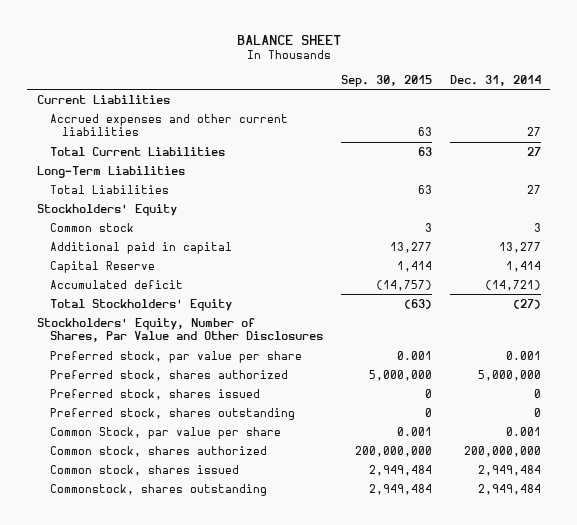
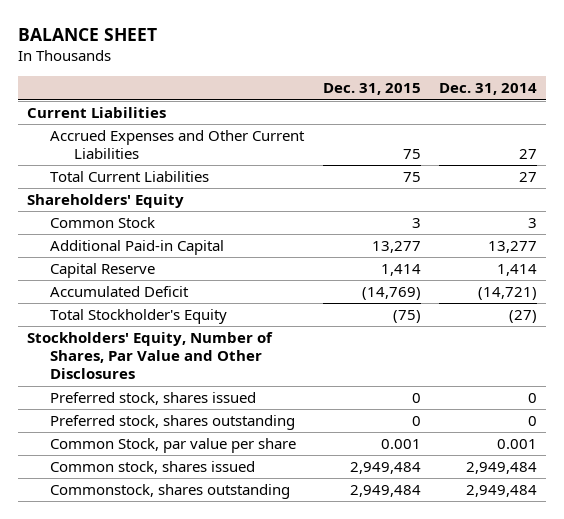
- | Sep. 30, 2015 | Dec. 31, 2014
+ | Dec. 31, 2015 | Dec. 31, 2014
- Accrued expenses and other current liabilities | 63 | 27
+ Accrued Expenses and Other Current Liabilities | 75 | 27
- Long-Term Liabilities
- Total Liabilities | 63 | 27
- Stockholders' Equity
- Common stock | 3 | 3
- Additional paid in capital | 13,277 | 13,277
+ Shareholders' Equity
+ Common Stock | 3 | 3
+ Additional Paid-in Capital | 13,277 | 13,277
- Accumulated deficit | (14,757) | (14,721)
- Total Stockholders' Equity | (63) | (27)
+ Accumulated Deficit | (14,769) | (14,721)
+ Total Stockholder's Equity | (75) | (27)
- Preferred stock, par value per share | 0.001 | 0.001
- Preferred stock, shares authorized | 5,000,000 | 5,000,000
- Common stock, shares authorized | 200,000,000 | 200,000,000

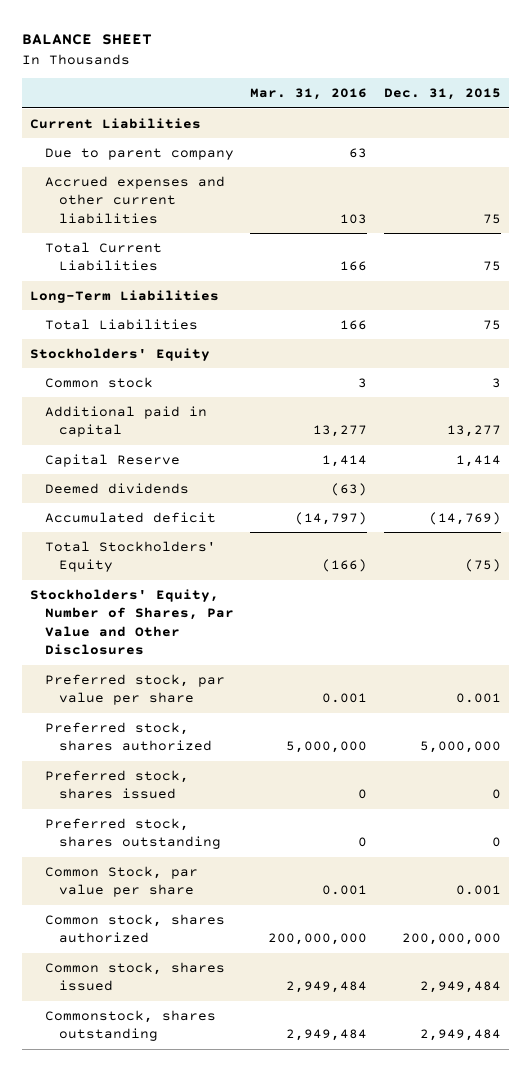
- | Dec. 31, 2015 | Dec. 31, 2014
+ | Mar. 31, 2016 | Dec. 31, 2015
- Accrued Expenses and Other Current Liabilities | 75 | 27
+ Due to parent company | 63 |
+ Accrued expenses and other current liabilities | 103 | 75
- Shareholders' Equity
- Common Stock | 3 | 3
- Additional Paid-in Capital | 13,277 | 13,277
+ Long-Term Liabilities
+ Total Liabilities | 166 | 75
+ Stockholders' Equity
+ Common stock | 3 | 3
+ Additional paid in capital | 13,277 | 13,277
- Accumulated Deficit | (14,769) | (14,721)
- Total Stockholder's Equity | (75) | (27)
+ Deemed dividends | (63) |
+ Accumulated deficit | (14,797) | (14,769)
+ Total Stockholders' Equity | (166) | (75)
+ Preferred stock, par value per share | 0.001 | 0.001
+ Preferred stock, shares authorized | 5,000,000 | 5,000,000
+ Common stock, shares authorized | 200,000,000 | 200,000,000

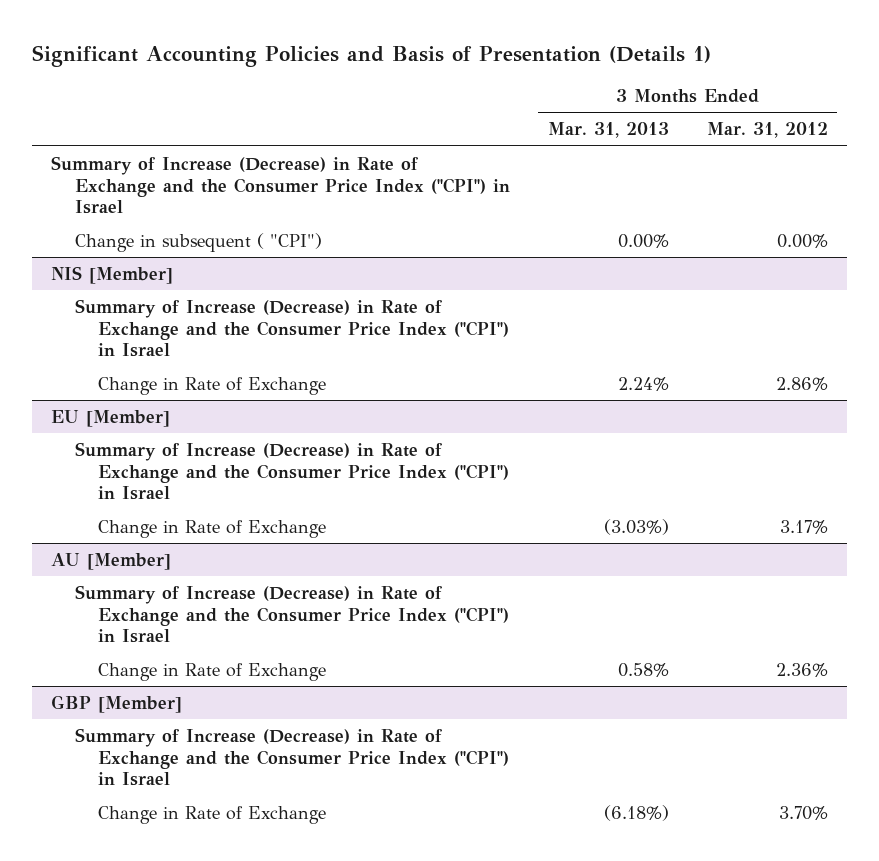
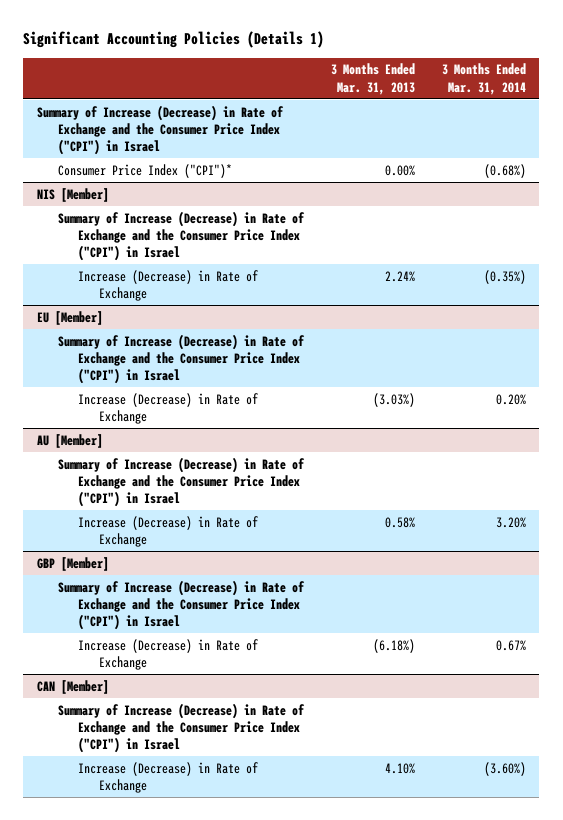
- Significant Accounting Policies and Basis of Presentation (Details 1)
+ Significant Accounting Policies (Details 1)
- | 3 Months Ended Mar. 31, 2013 | 3 Months Ended Mar. 31, 2012
+ | 3 Months Ended Mar. 31, 2013 | 3 Months Ended Mar. 31, 2014
- Change in subsequent ( "CPI") | 0.00% | 0.00%
+ Consumer Price Index ("CPI")* | 0.00% | (0.68%)
@ NIS [Member]
- Change in Rate of Exchange | 2.24% | 2.86%
+ Increase (Decrease) in Rate of Exchange | 2.24% | (0.35%)
@ EU [Member]
- Change in Rate of Exchange | (3.03%) | 3.17%
+ Increase (Decrease) in Rate of Exchange | (3.03%) | 0.20%
@ AU [Member]
- Change in Rate of Exchange | 0.58% | 2.36%
+ Increase (Decrease) in Rate of Exchange | 0.58% | 3.20%
@ GBP [Member]
- Change in Rate of Exchange | (6.18%) | 3.70%
+ Increase (Decrease) in Rate of Exchange | (6.18%) | 0.67%
+ CAN [Member]
+ Summary of Increase (Decrease) in Rate of Exchange and the Consumer Price Index ("CPI") in Israel
+ Increase (Decrease) in Rate of Exchange | 4.10% | (3.60%)

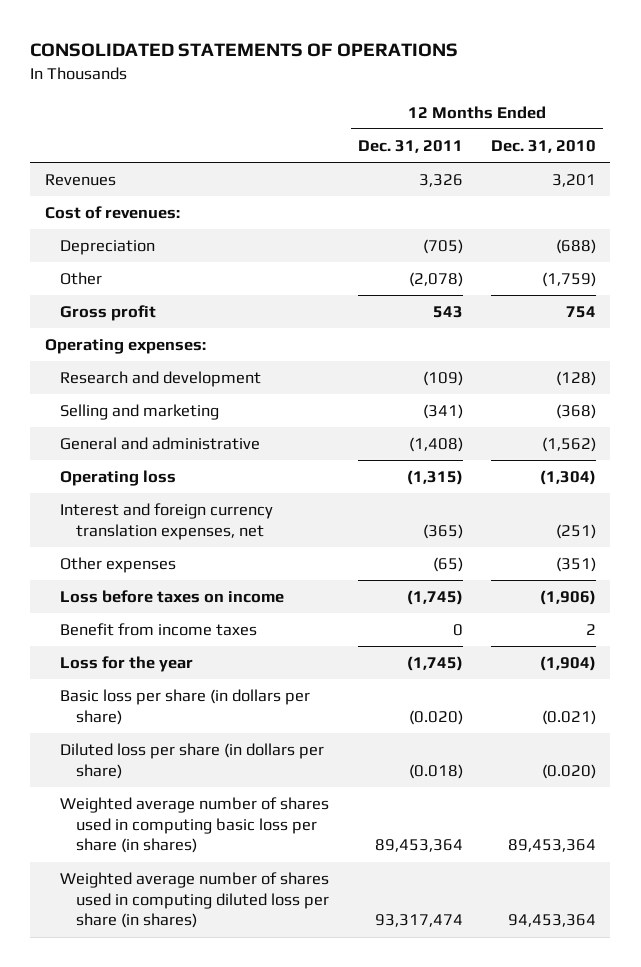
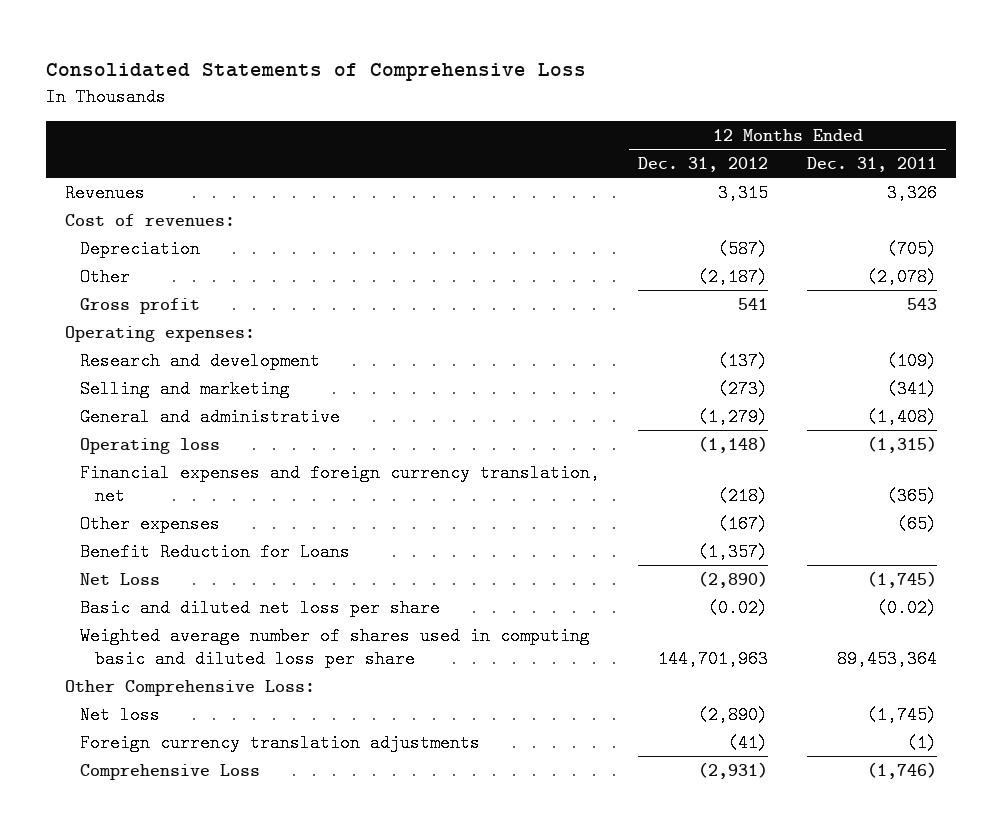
- CONSOLIDATED STATEMENTS OF OPERATIONS
+ Consolidated Statements of Comprehensive Loss
- | 12 Months Ended Dec. 31, 2011 | 12 Months Ended Dec. 31, 2010
+ | 12 Months Ended Dec. 31, 2012 | 12 Months Ended Dec. 31, 2011
- Interest and foreign currency translation expenses, net | (365) | (251)
+ Financial expenses and foreign currency translation, net | (218) | (365)
- Loss before taxes on income | (1,745) | (1,906)
- Benefit from income taxes | 0 | 2
- Loss for the year | (1,745) | (1,904)
- Basic loss per share (in dollars per share) | (0.020) | (0.021)
- Diluted loss per share (in dollars per share) | (0.018) | (0.020)
- Weighted average number of shares used in computing basic loss per share (in shares) | 89,453,364 | 89,453,364
- Weighted average number of shares used in computing diluted loss per share (in shares) | 93,317,474 | 94,453,364
+ Benefit Reduction for Loans | (1,357) |
+ Net Loss | (2,890) | (1,745)
+ Basic and diluted net loss per share | (0.02) | (0.02)
+ Weighted average number of shares used in computing basic and diluted loss per share | 144,701,963 | 89,453,364
+ Other Comprehensive Loss:
+ Net loss | (2,890) | (1,745)
+ Foreign currency translation adjustments | (41) | (1)
+ Comprehensive Loss | (2,931) | (1,746)

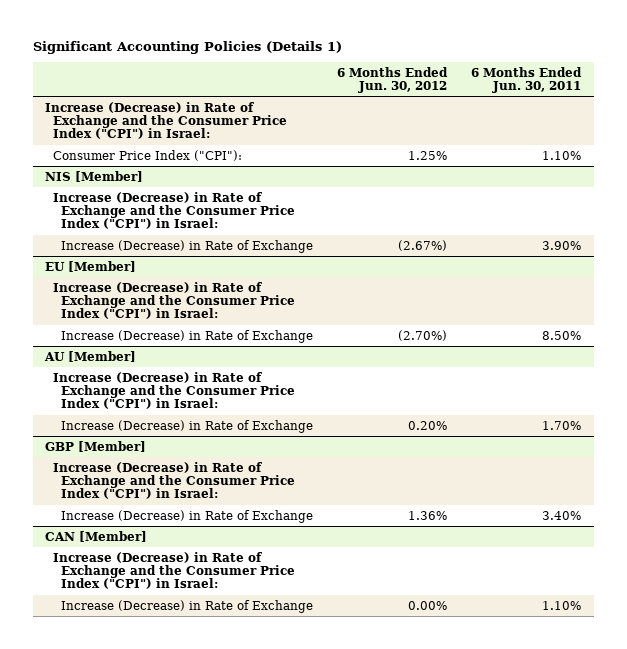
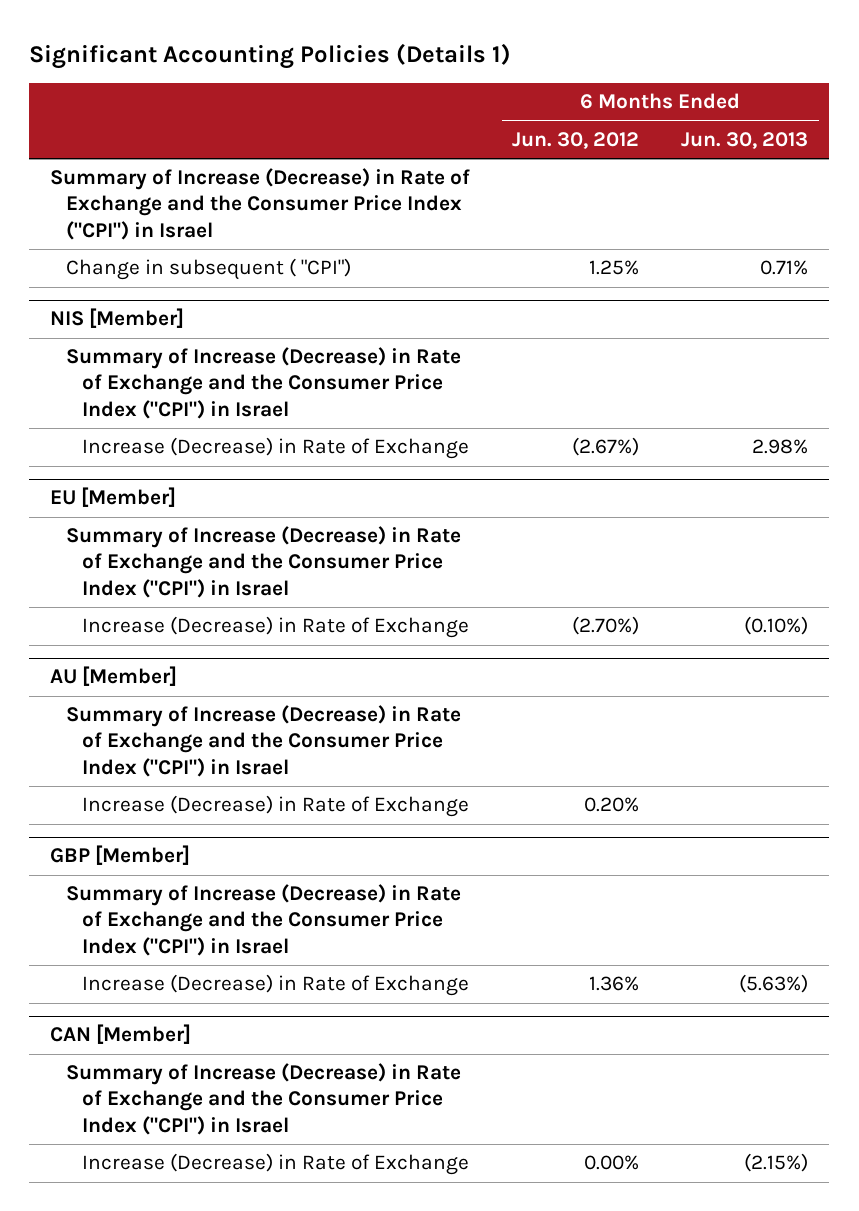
- | 6 Months Ended Jun. 30, 2012 | 6 Months Ended Jun. 30, 2011
+ | 6 Months Ended Jun. 30, 2012 | 6 Months Ended Jun. 30, 2013
- Increase (Decrease) in Rate of Exchange and the Consumer Price Index ("CPI") in Israel:
- Consumer Price Index ("CPI"): | 1.25% | 1.10%
+ Summary of Increase (Decrease) in Rate of Exchange and the Consumer Price Index ("CPI") in Israel
+ Change in subsequent ( "CPI") | 1.25% | 0.71%
@ NIS [Member]
- Increase (Decrease) in Rate of Exchange and the Consumer Price Index ("CPI") in Israel:
+ Summary of Increase (Decrease) in Rate of Exchange and the Consumer Price Index ("CPI") in Israel
@ EU [Member]
- Increase (Decrease) in Rate of Exchange and the Consumer Price Index ("CPI") in Israel:
+ Summary of Increase (Decrease) in Rate of Exchange and the Consumer Price Index ("CPI") in Israel
@ AU [Member]
- Increase (Decrease) in Rate of Exchange and the Consumer Price Index ("CPI") in Israel:
+ Summary of Increase (Decrease) in Rate of Exchange and the Consumer Price Index ("CPI") in Israel
@ GBP [Member]
- Increase (Decrease) in Rate of Exchange and the Consumer Price Index ("CPI") in Israel:
+ Summary of Increase (Decrease) in Rate of Exchange and the Consumer Price Index ("CPI") in Israel
@ CAN [Member]
- Increase (Decrease) in Rate of Exchange and the Consumer Price Index ("CPI") in Israel:
+ Summary of Increase (Decrease) in Rate of Exchange and the Consumer Price Index ("CPI") in Israel

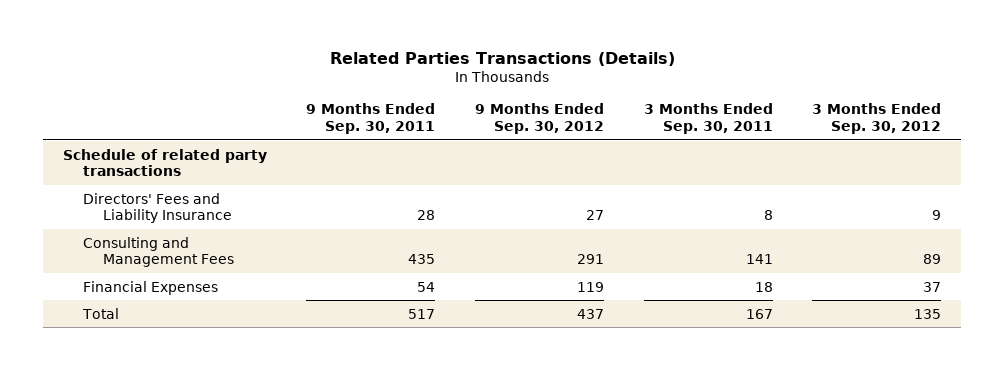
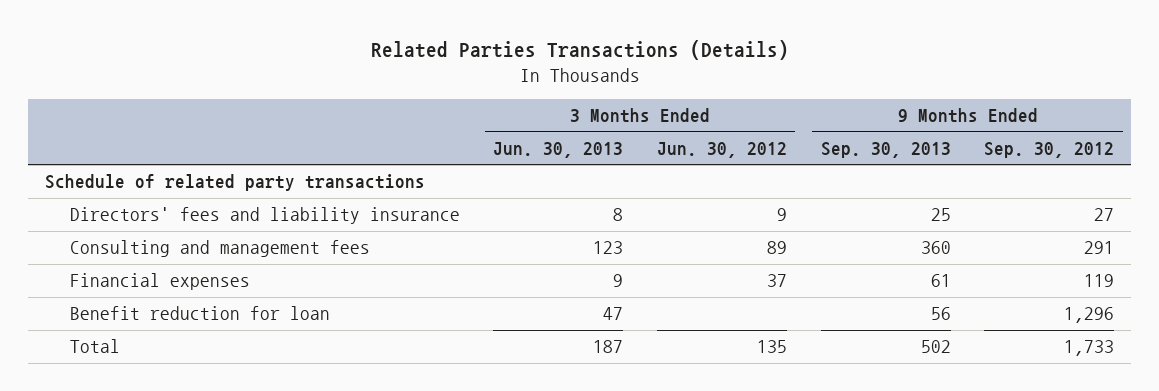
- | 9 Months Ended Sep. 30, 2011 | 9 Months Ended Sep. 30, 2012 | 3 Months Ended Sep. 30, 2011 | 3 Months Ended Sep. 30, 2012
+ | 3 Months Ended Jun. 30, 2013 | 3 Months Ended Jun. 30, 2012 | 9 Months Ended Sep. 30, 2013 | 9 Months Ended Sep. 30, 2012
- Directors' Fees and Liability Insurance | 28 | 27 | 8 | 9
- Consulting and Management Fees | 435 | 291 | 141 | 89
- Financial Expenses | 54 | 119 | 18 | 37
- Total | 517 | 437 | 167 | 135
+ Directors' fees and liability insurance | 8 | 9 | 25 | 27
+ Consulting and management fees | 123 | 89 | 360 | 291
+ Financial expenses | 9 | 37 | 61 | 119
+ Benefit reduction for loan | 47 | | 56 | 1,296
+ Total | 187 | 135 | 502 | 1,733

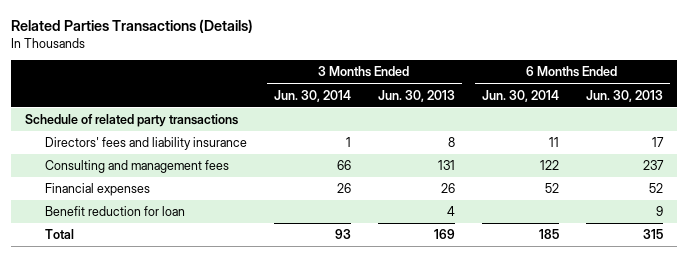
- | 3 Months Ended Jun. 30, 2013 | 3 Months Ended Jun. 30, 2012 | 9 Months Ended Sep. 30, 2013 | 9 Months Ended Sep. 30, 2012
+ | 3 Months Ended Jun. 30, 2014 | 3 Months Ended Jun. 30, 2013 | 6 Months Ended Jun. 30, 2014 | 6 Months Ended Jun. 30, 2013
- Consulting and management fees | 123 | 89 | 360 | 291
- Financial expenses | 9 | 37 | 61 | 119
- Benefit reduction for loan | 47 | | 56 | 1,296
- Total | 187 | 135 | 502 | 1,733
+ Consulting and management fees | 66 | 131 | 122 | 237
+ Financial expenses | 26 | 26 | 52 | 52
+ Benefit reduction for loan | | 4 | | 9
+ Total | 93 | 169 | 185 | 315

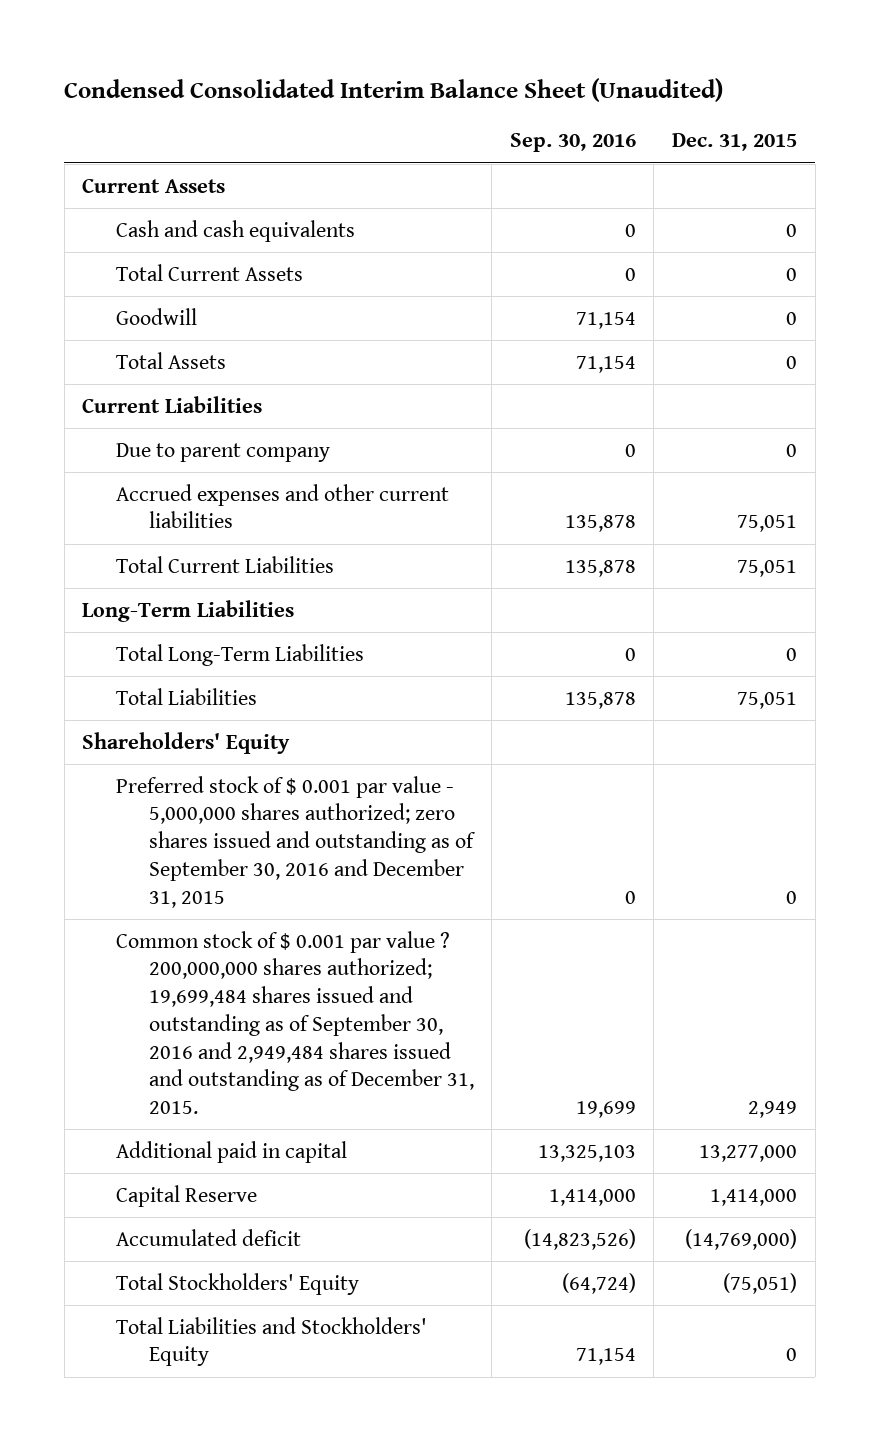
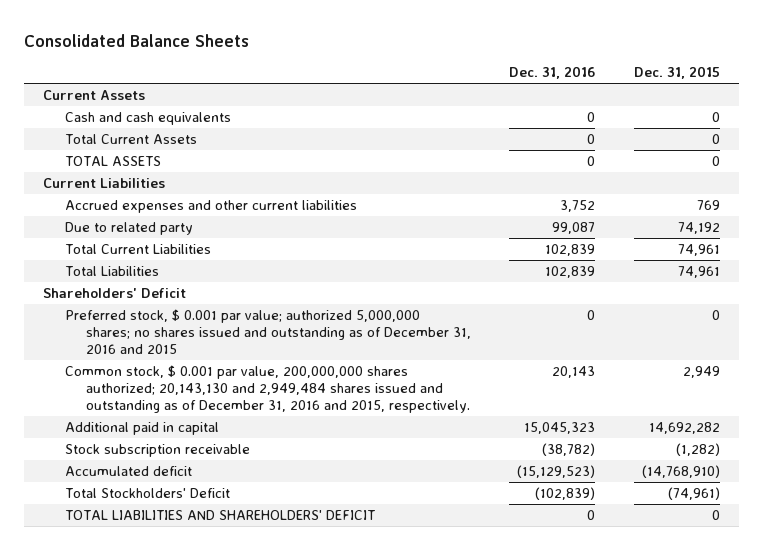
- Condensed Consolidated Interim Balance Sheet (Unaudited)
+ Consolidated Balance Sheets
- | Sep. 30, 2016 | Dec. 31, 2015
+ | Dec. 31, 2016 | Dec. 31, 2015
- Goodwill | 71,154 | 0
- Total Assets | 71,154 | 0
+ TOTAL ASSETS | 0 | 0
- Due to parent company | 0 | 0
- Accrued expenses and other current liabilities | 135,878 | 75,051
- Total Current Liabilities | 135,878 | 75,051
- Long-Term Liabilities
- Total Long-Term Liabilities | 0 | 0
- Total Liabilities | 135,878 | 75,051
- Shareholders' Equity
- Preferred stock of $ 0.001 par value - 5,000,000 shares authorized; zero shares issued and outstanding as of September 30, 2016 and December 31, 2015 | 0 | 0
- Common stock of $ 0.001 par value ? 200,000,000 shares authorized; 19,699,484 shares issued and outstanding as of September 30, 2016 and 2,949,484 shares issued and outstanding as of December 31, 2015. | 19,699 | 2,949
- Additional paid in capital | 13,325,103 | 13,277,000
- Capital Reserve | 1,414,000 | 1,414,000
- Accumulated deficit | (14,823,526) | (14,769,000)
- Total Stockholders' Equity | (64,724) | (75,051)
- Total Liabilities and Stockholders' Equity | 71,154 | 0
+ Accrued expenses and other current liabilities | 3,752 | 769
+ Due to related party | 99,087 | 74,192
+ Total Current Liabilities | 102,839 | 74,961
+ Total Liabilities | 102,839 | 74,961
+ Shareholders' Deficit
+ Preferred stock, $ 0.001 par value; authorized 5,000,000 shares; no shares issued and outstanding as of December 31, 2016 and 2015 | 0 | 0
+ Common stock, $ 0.001 par value, 200,000,000 shares authorized; 20,143,130 and 2,949,484 shares issued and outstanding as of December 31, 2016 and 2015, respectively. | 20,143 | 2,949
+ Additional paid in capital | 15,045,323 | 14,692,282
+ Stock subscription receivable | (38,782) | (1,282)
+ Accumulated deficit | (15,129,523) | (14,768,910)
+ Total Stockholders' Deficit | (102,839) | (74,961)
+ TOTAL LIABILITIES AND SHAREHOLDERS' DEFICIT | 0 | 0

